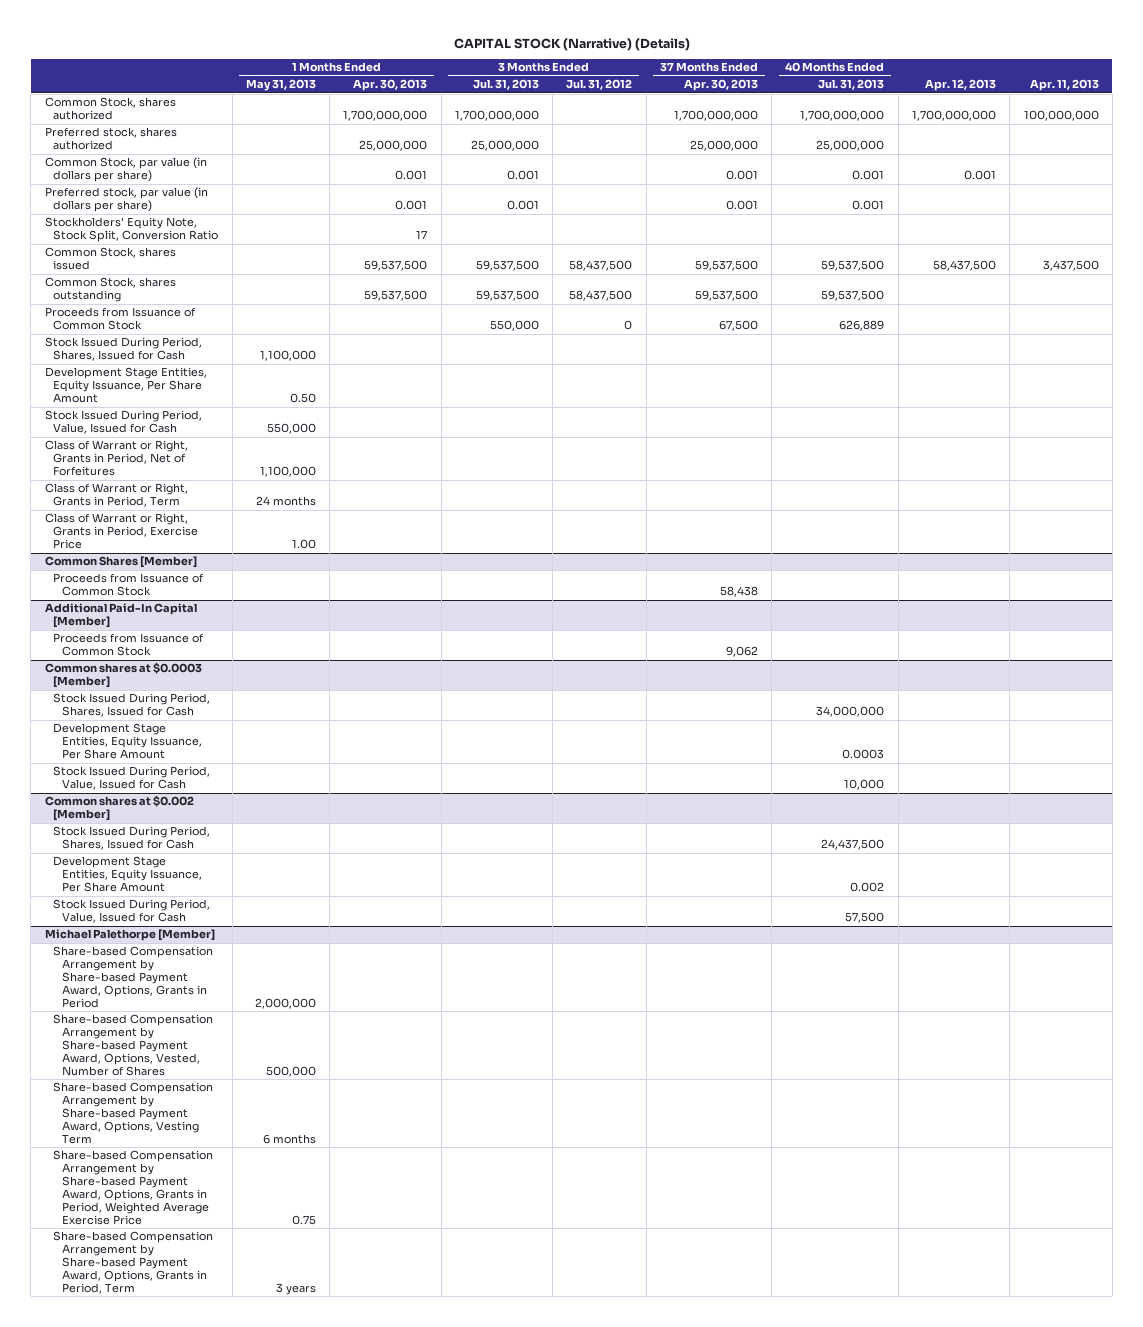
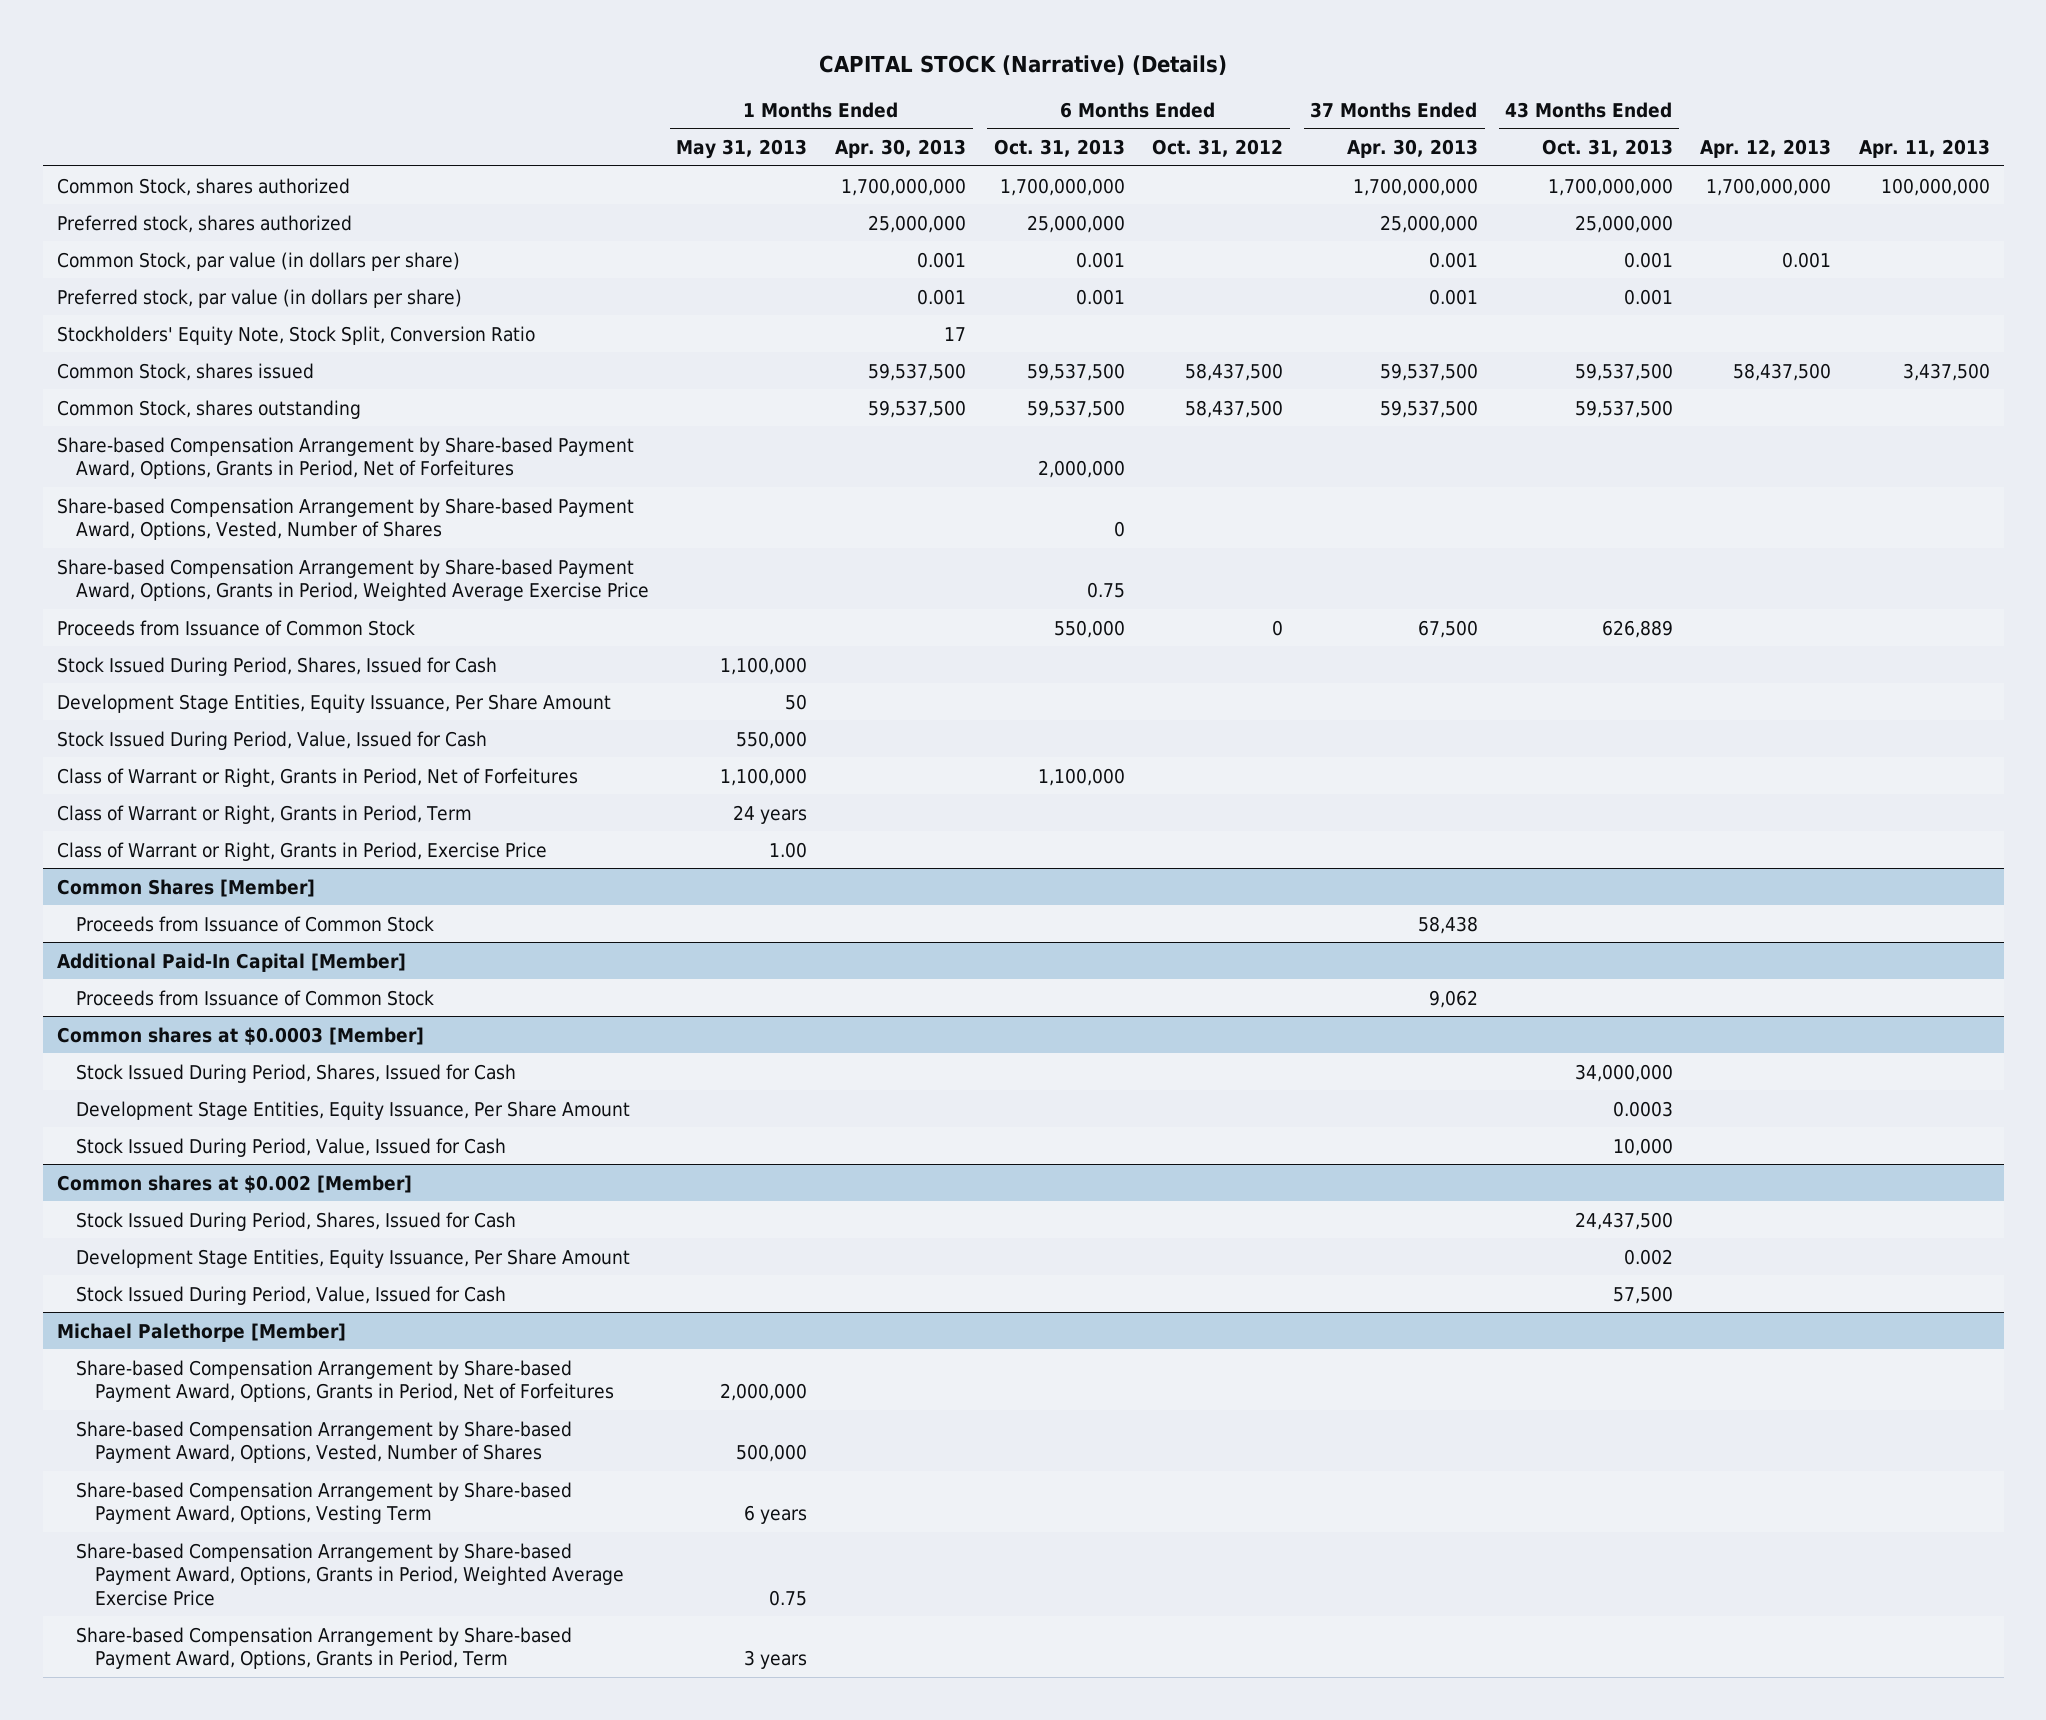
- | 1 Months Ended May 31, 2013 | 1 Months Ended Apr. 30, 2013 | 3 Months Ended Jul. 31, 2013 | 3 Months Ended Jul. 31, 2012 | 37 Months Ended Apr. 30, 2013 | 40 Months Ended Jul. 31, 2013 | Apr. 12, 2013 | Apr. 11, 2013
+ | 1 Months Ended May 31, 2013 | 1 Months Ended Apr. 30, 2013 | 6 Months Ended Oct. 31, 2013 | 6 Months Ended Oct. 31, 2012 | 37 Months Ended Apr. 30, 2013 | 43 Months Ended Oct. 31, 2013 | Apr. 12, 2013 | Apr. 11, 2013
+ Share-based Compensation Arrangement by Share-based Payment Award, Options, Grants in Period, Net of Forfeitures | | | 2,000,000 | | | | |
+ Share-based Compensation Arrangement by Share-based Payment Award, Options, Vested, Number of Shares | | | 0 | | | | |
+ Share-based Compensation Arrangement by Share-based Payment Award, Options, Grants in Period, Weighted Average Exercise Price | | | 0.75 | | | | |
- Development Stage Entities, Equity Issuance, Per Share Amount | 0.50 | | | | | | |
+ Development Stage Entities, Equity Issuance, Per Share Amount | 50 | | | | | | |
- Class of Warrant or Right, Grants in Period, Term | 24 months | | | | | | |
+ Class of Warrant or Right, Grants in Period, Term | 24 years | | | | | | |
@ Michael Palethorpe [Member]
- Share-based Compensation Arrangement by Share-based Payment Award, Options, Grants in Period | 2,000,000 | | | | | | |
+ Share-based Compensation Arrangement by Share-based Payment Award, Options, Grants in Period, Net of Forfeitures | 2,000,000 | | | | | | |
- Share-based Compensation Arrangement by Share-based Payment Award, Options, Vesting Term | 6 months | | | | | | |
+ Share-based Compensation Arrangement by Share-based Payment Award, Options, Vesting Term | 6 years | | | | | | |

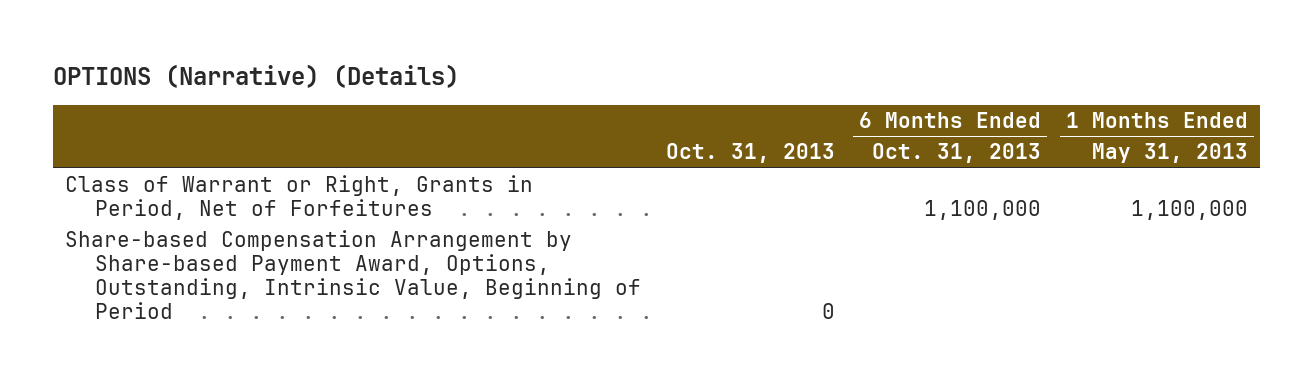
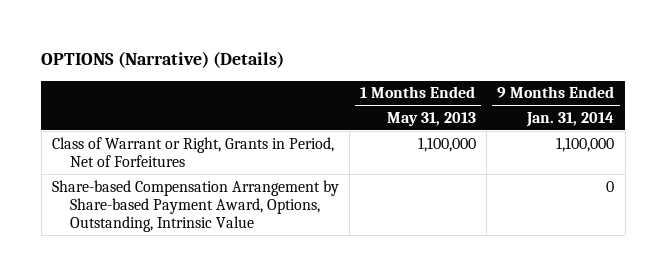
- | Oct. 31, 2013 | 6 Months Ended Oct. 31, 2013 | 1 Months Ended May 31, 2013
+ | 1 Months Ended May 31, 2013 | 9 Months Ended Jan. 31, 2014
- Share-based Compensation Arrangement by Share-based Payment Award, Options, Outstanding, Intrinsic Value, Beginning of Period | 0 | |
+ Share-based Compensation Arrangement by Share-based Payment Award, Options, Outstanding, Intrinsic Value | | 0

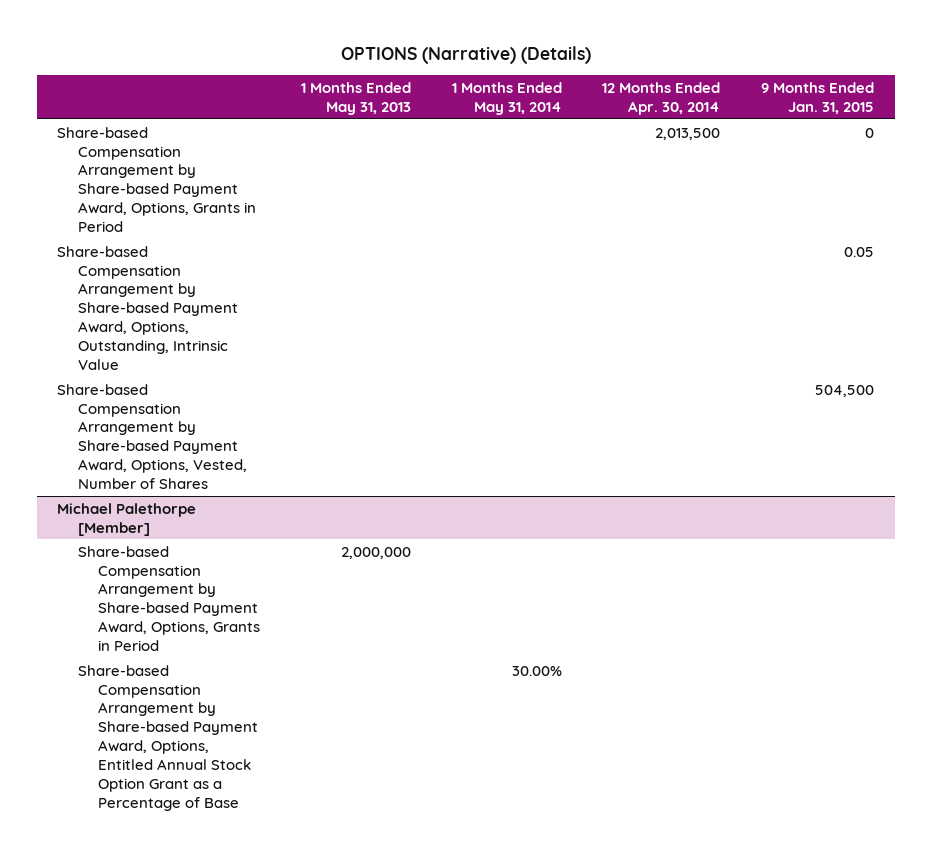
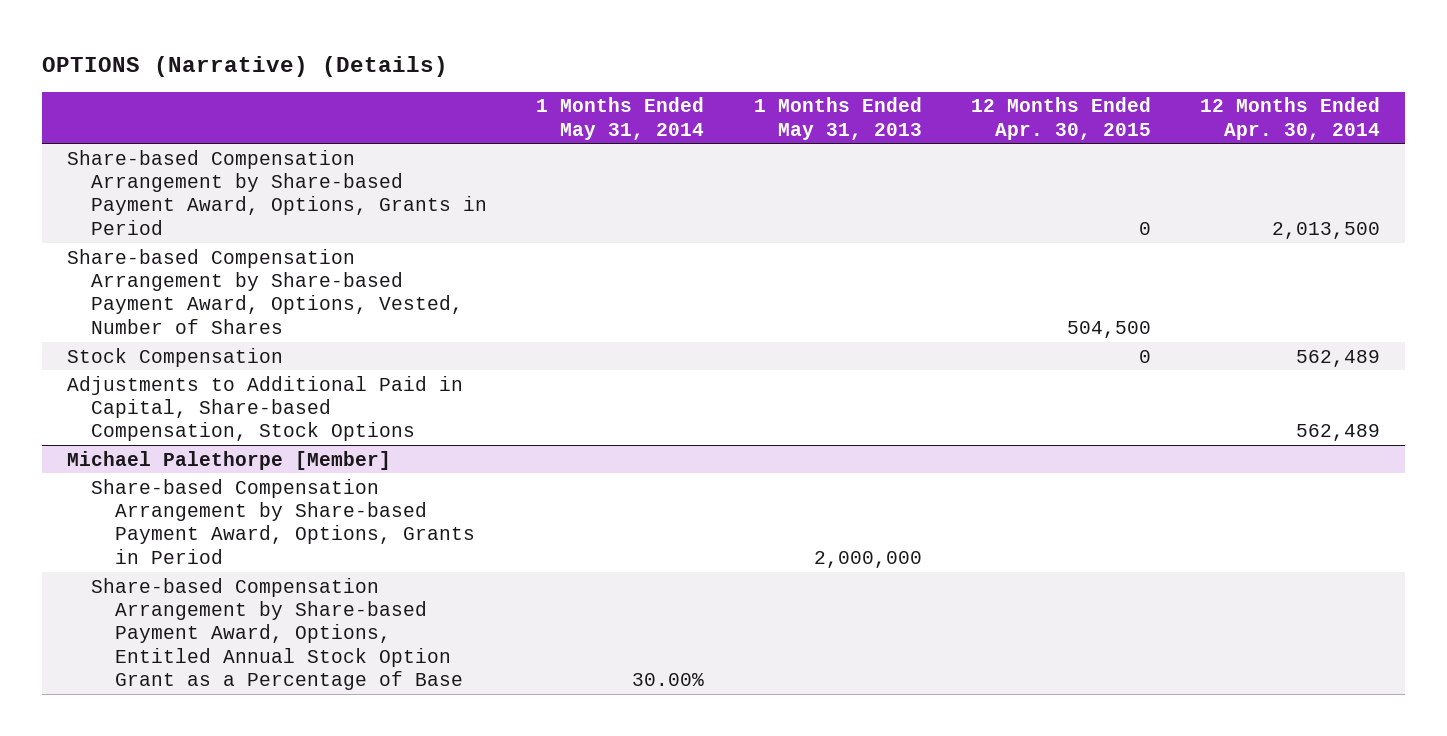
- | 1 Months Ended May 31, 2013 | 1 Months Ended May 31, 2014 | 12 Months Ended Apr. 30, 2014 | 9 Months Ended Jan. 31, 2015
+ | 1 Months Ended May 31, 2014 | 1 Months Ended May 31, 2013 | 12 Months Ended Apr. 30, 2015 | 12 Months Ended Apr. 30, 2014
- Share-based Compensation Arrangement by Share-based Payment Award, Options, Outstanding, Intrinsic Value | | | | 0.05
+ Stock Compensation | | | 0 | 562,489
+ Adjustments to Additional Paid in Capital, Share-based Compensation, Stock Options | | | | 562,489

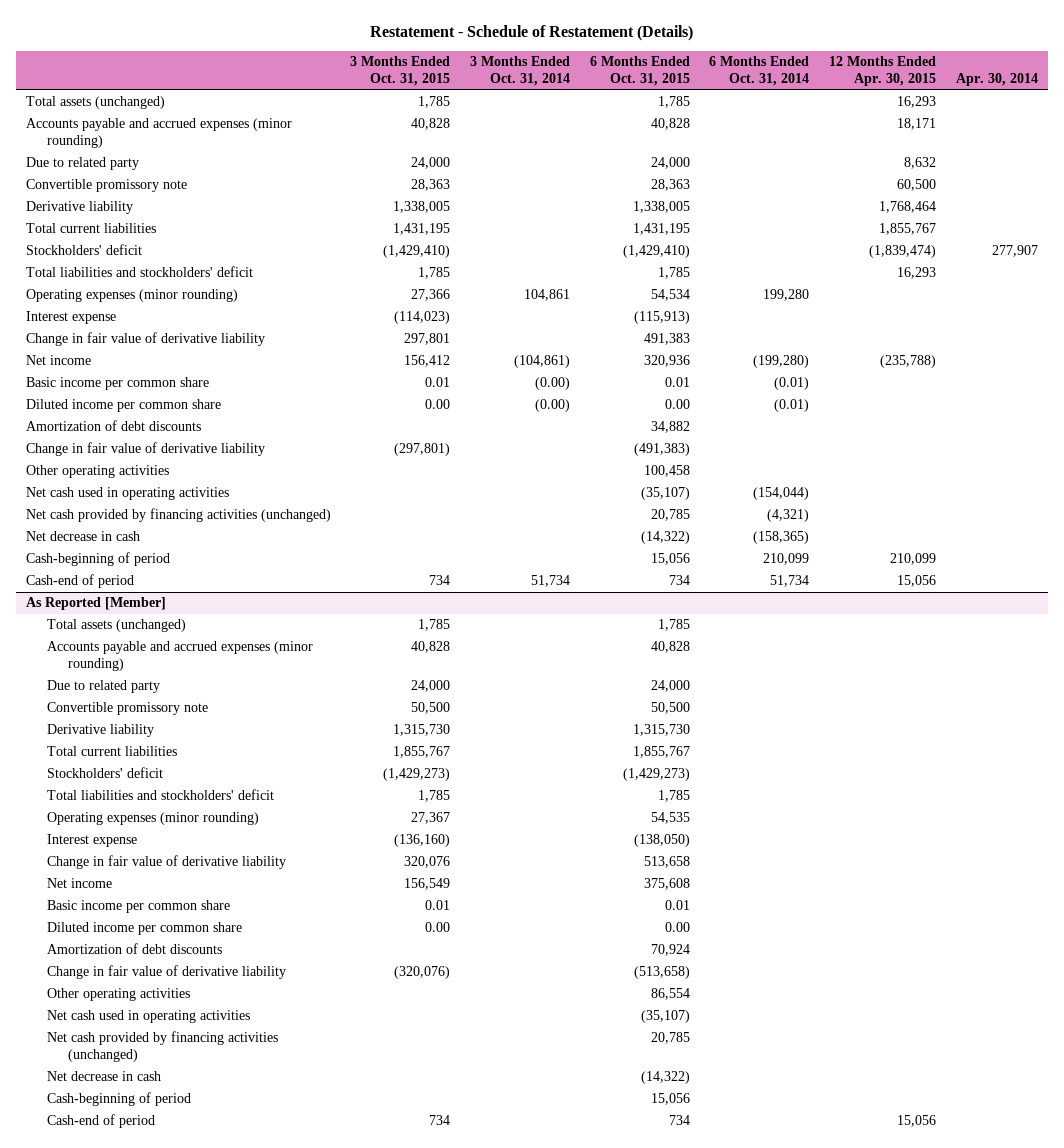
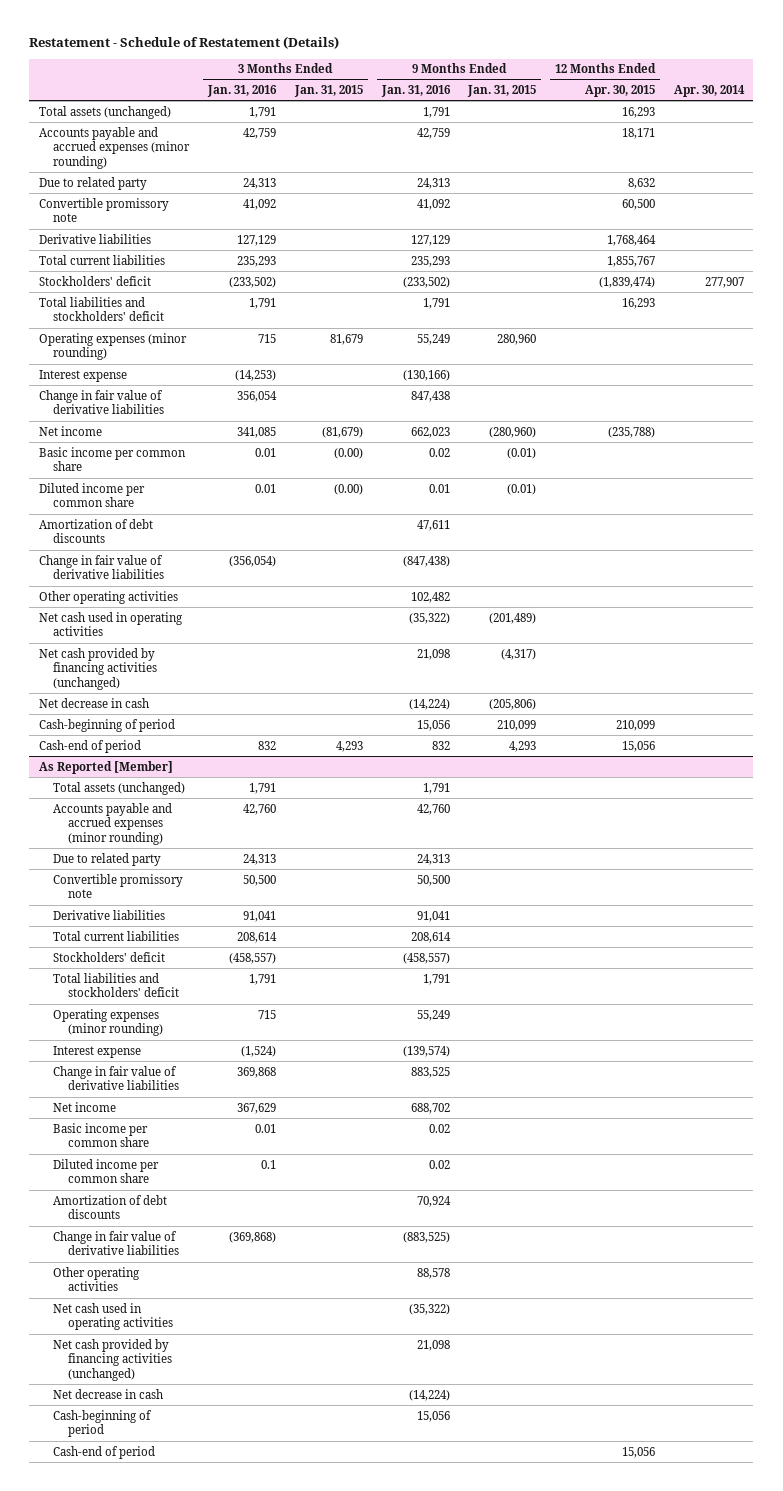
- | 3 Months Ended Oct. 31, 2015 | 3 Months Ended Oct. 31, 2014 | 6 Months Ended Oct. 31, 2015 | 6 Months Ended Oct. 31, 2014 | 12 Months Ended Apr. 30, 2015 | Apr. 30, 2014
+ | 3 Months Ended Jan. 31, 2016 | 3 Months Ended Jan. 31, 2015 | 9 Months Ended Jan. 31, 2016 | 9 Months Ended Jan. 31, 2015 | 12 Months Ended Apr. 30, 2015 | Apr. 30, 2014
- Derivative liability | 1,338,005 | | 1,338,005 | | 1,768,464 |
+ Derivative liabilities | 127,129 | | 127,129 | | 1,768,464 |
- Change in fair value of derivative liability | 297,801 | | 491,383 | | |
+ Change in fair value of derivative liabilities | 356,054 | | 847,438 | | |
- Change in fair value of derivative liability | (297,801) | | (491,383) | | |
+ Change in fair value of derivative liabilities | (356,054) | | (847,438) | | |
@ As Reported [Member]
- Derivative liability | 1,315,730 | | 1,315,730 | | |
+ Derivative liabilities | 91,041 | | 91,041 | | |
- Change in fair value of derivative liability | 320,076 | | 513,658 | | |
+ Change in fair value of derivative liabilities | 369,868 | | 883,525 | | |
- Change in fair value of derivative liability | (320,076) | | (513,658) | | |
+ Change in fair value of derivative liabilities | (369,868) | | (883,525) | | |

